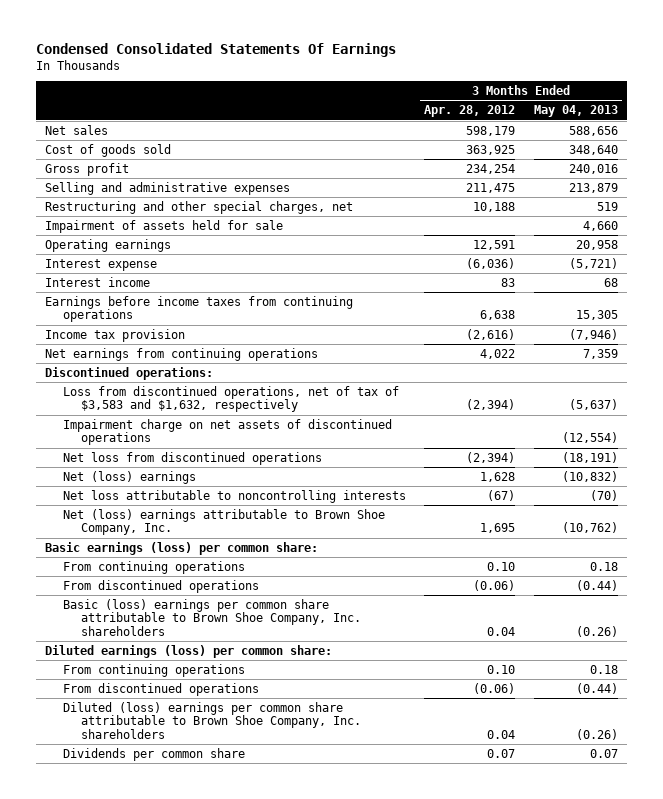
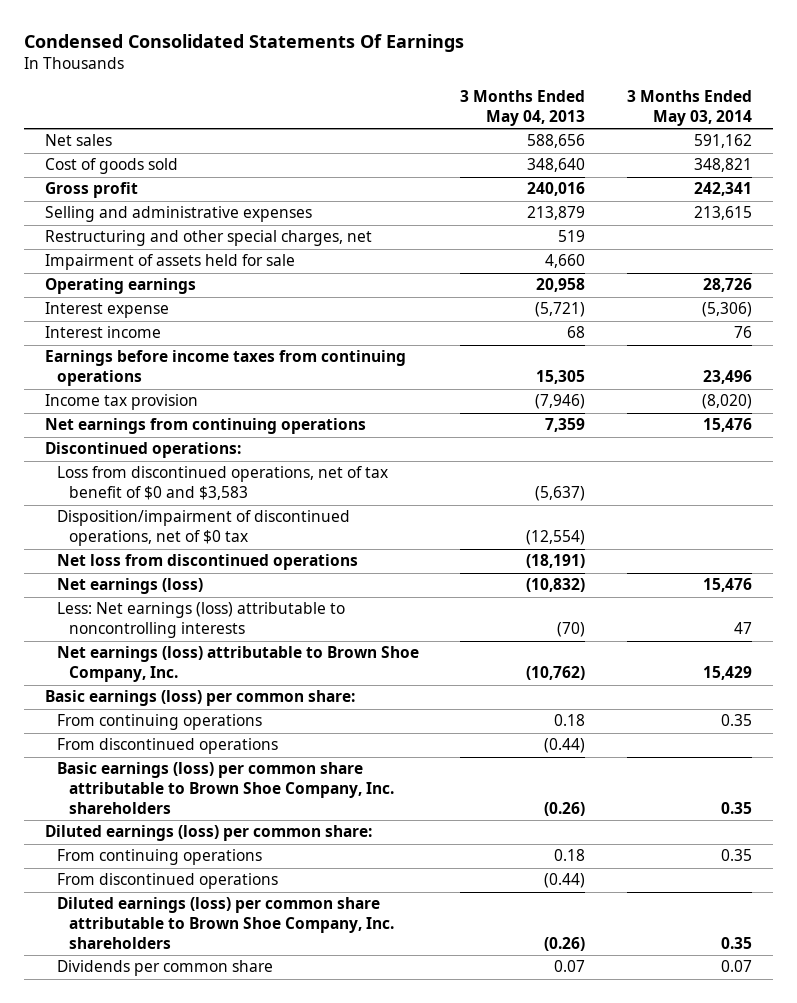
- | 3 Months Ended Apr. 28, 2012 | 3 Months Ended May 04, 2013
+ | 3 Months Ended May 04, 2013 | 3 Months Ended May 03, 2014
- Loss from discontinued operations, net of tax of $3,583 and $1,632, respectively | (2,394) | (5,637)
- Impairment charge on net assets of discontinued operations | | (12,554)
+ Loss from discontinued operations, net of tax benefit of $0 and $3,583 | (5,637) |
+ Disposition/impairment of discontinued operations, net of $0 tax | (12,554) |
- Net (loss) earnings | 1,628 | (10,832)
- Net loss attributable to noncontrolling interests | (67) | (70)
- Net (loss) earnings attributable to Brown Shoe Company, Inc. | 1,695 | (10,762)
+ Net earnings (loss) | (10,832) | 15,476
+ Less: Net earnings (loss) attributable to noncontrolling interests | (70) | 47
+ Net earnings (loss) attributable to Brown Shoe Company, Inc. | (10,762) | 15,429
- Basic (loss) earnings per common share attributable to Brown Shoe Company, Inc. shareholders | 0.04 | (0.26)
+ Basic earnings (loss) per common share attributable to Brown Shoe Company, Inc. shareholders | (0.26) | 0.35
- Diluted (loss) earnings per common share attributable to Brown Shoe Company, Inc. shareholders | 0.04 | (0.26)
+ Diluted earnings (loss) per common share attributable to Brown Shoe Company, Inc. shareholders | (0.26) | 0.35

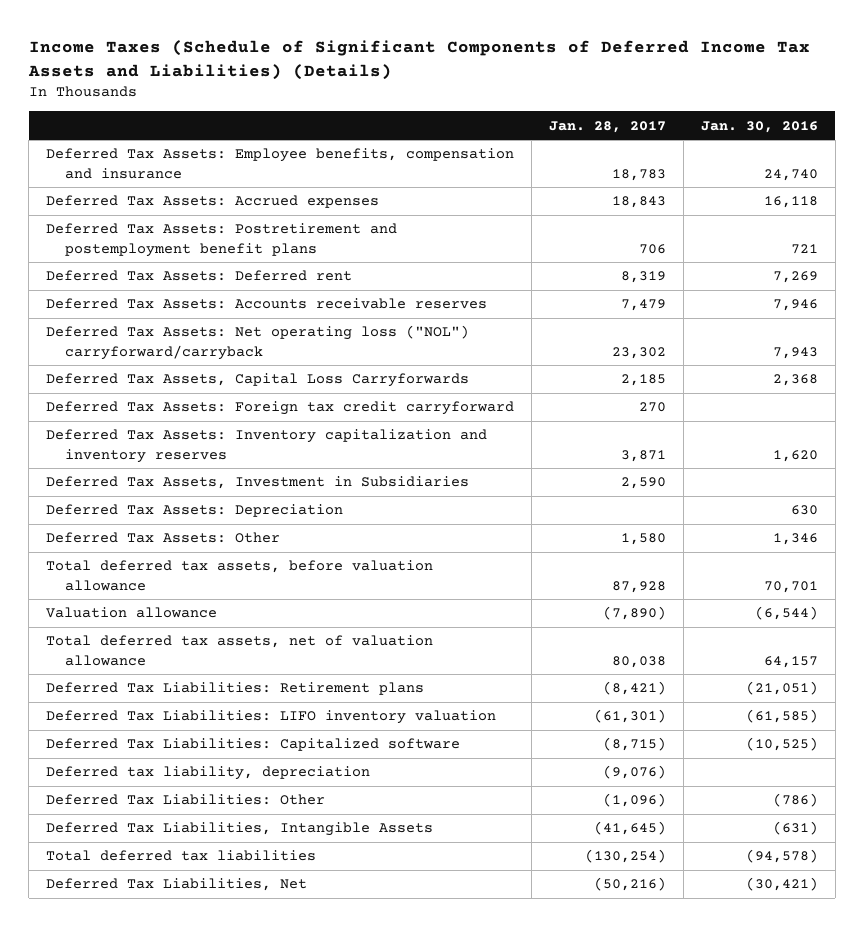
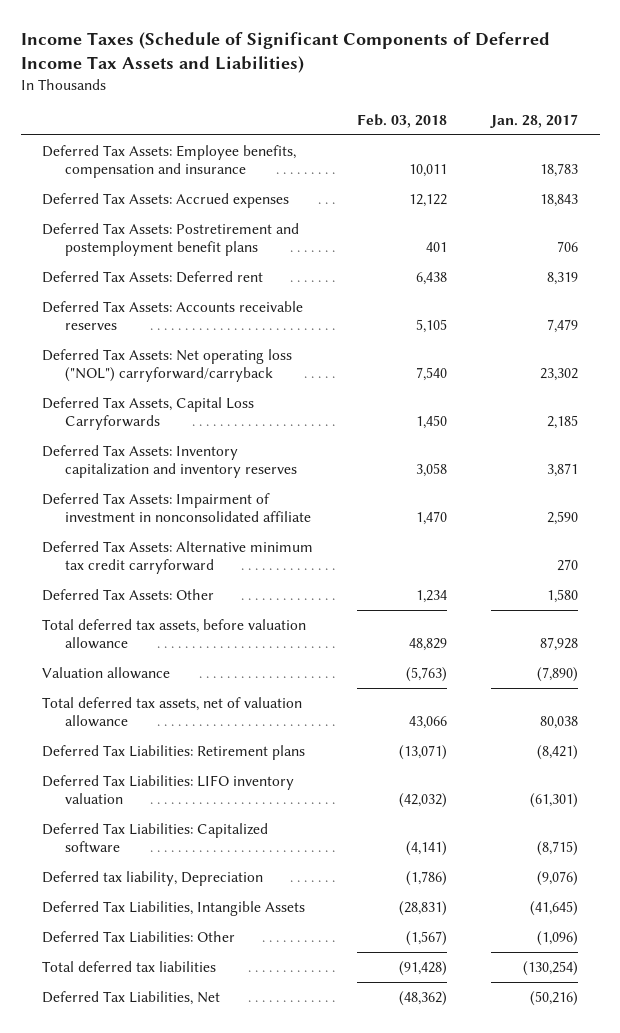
- Income Taxes (Schedule of Significant Components of Deferred Income Tax Assets and Liabilities) (Details)
+ Income Taxes (Schedule of Significant Components of Deferred Income Tax Assets and Liabilities)
- | Jan. 28, 2017 | Jan. 30, 2016
+ | Feb. 03, 2018 | Jan. 28, 2017
- Deferred Tax Assets: Foreign tax credit carryforward | 270 |
- Deferred Tax Assets, Investment in Subsidiaries | 2,590 |
- Deferred Tax Assets: Depreciation | | 630
+ Deferred Tax Assets: Impairment of investment in nonconsolidated affiliate | 1,470 | 2,590
+ Deferred Tax Assets: Alternative minimum tax credit carryforward | | 270
- Deferred tax liability, depreciation | (9,076) |
+ Deferred tax liability, Depreciation | (1,786) | (9,076)
moved down: Deferred Tax Liabilities: Other | (1,567) | (1,096)

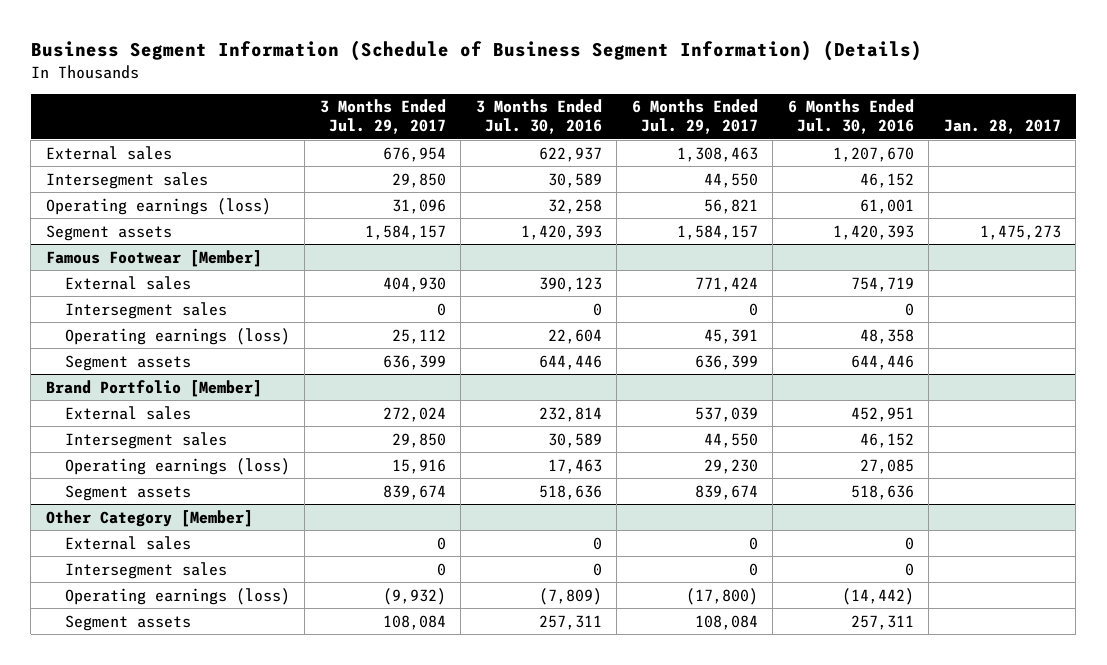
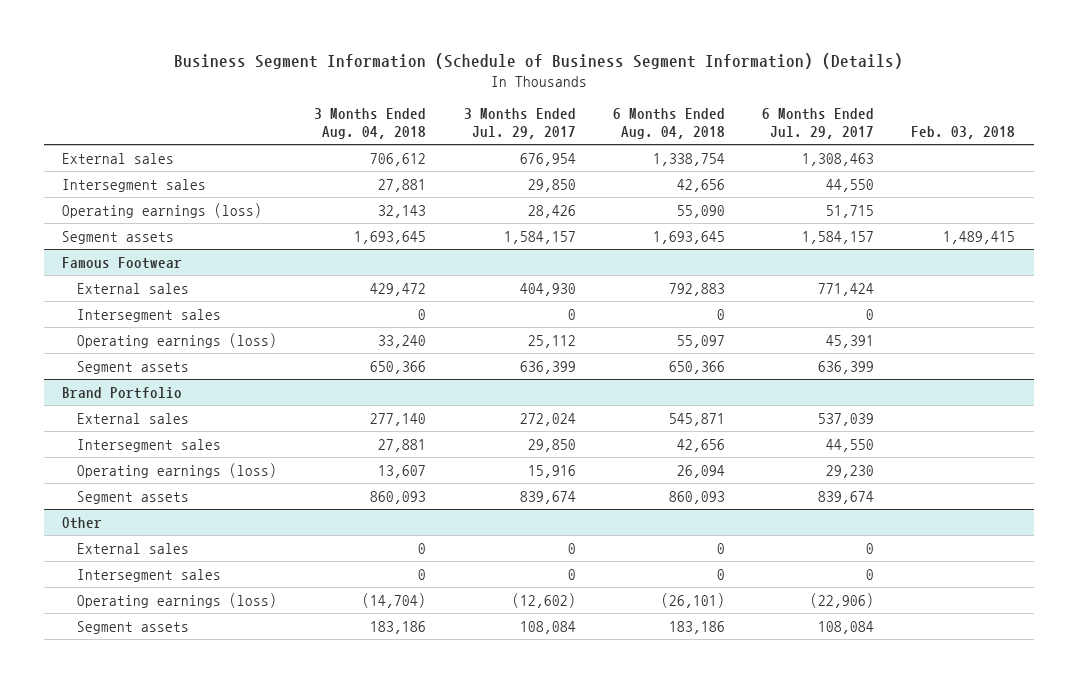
- | 3 Months Ended Jul. 29, 2017 | 3 Months Ended Jul. 30, 2016 | 6 Months Ended Jul. 29, 2017 | 6 Months Ended Jul. 30, 2016 | Jan. 28, 2017
+ | 3 Months Ended Aug. 04, 2018 | 3 Months Ended Jul. 29, 2017 | 6 Months Ended Aug. 04, 2018 | 6 Months Ended Jul. 29, 2017 | Feb. 03, 2018
- Operating earnings (loss) | 31,096 | 32,258 | 56,821 | 61,001 |
+ Operating earnings (loss) | 32,143 | 28,426 | 55,090 | 51,715 |
- Famous Footwear [Member]
+ Famous Footwear
- Brand Portfolio [Member]
+ Brand Portfolio
- Other Category [Member]
+ Other
- Operating earnings (loss) | (9,932) | (7,809) | (17,800) | (14,442) |
+ Operating earnings (loss) | (14,704) | (12,602) | (26,101) | (22,906) |

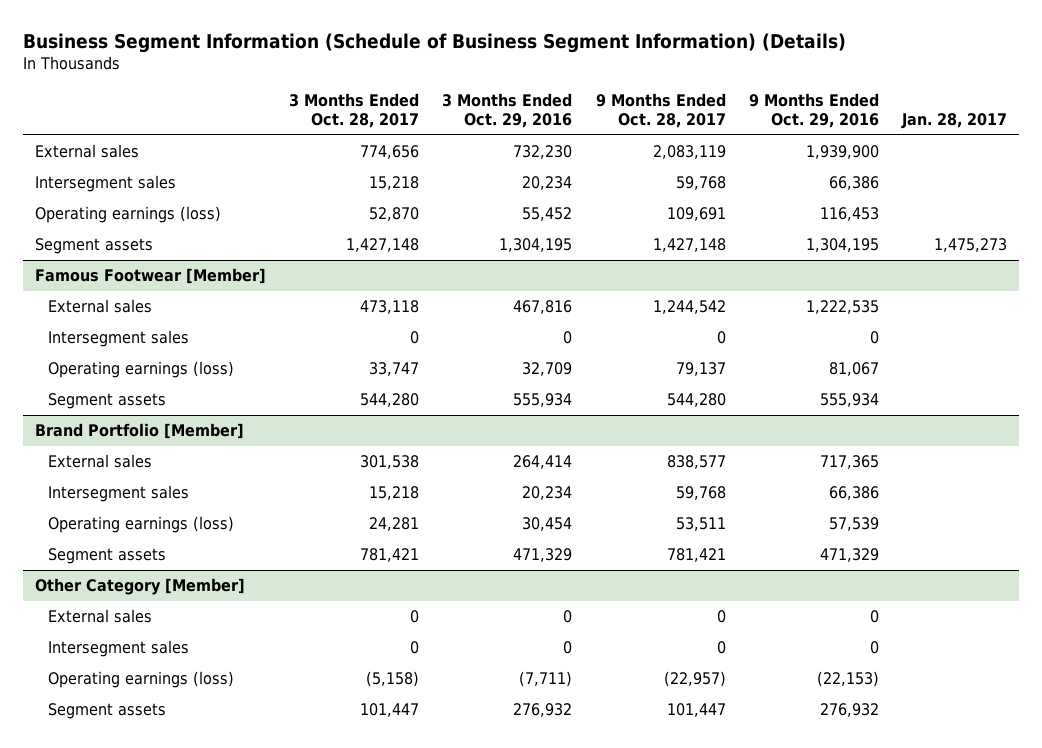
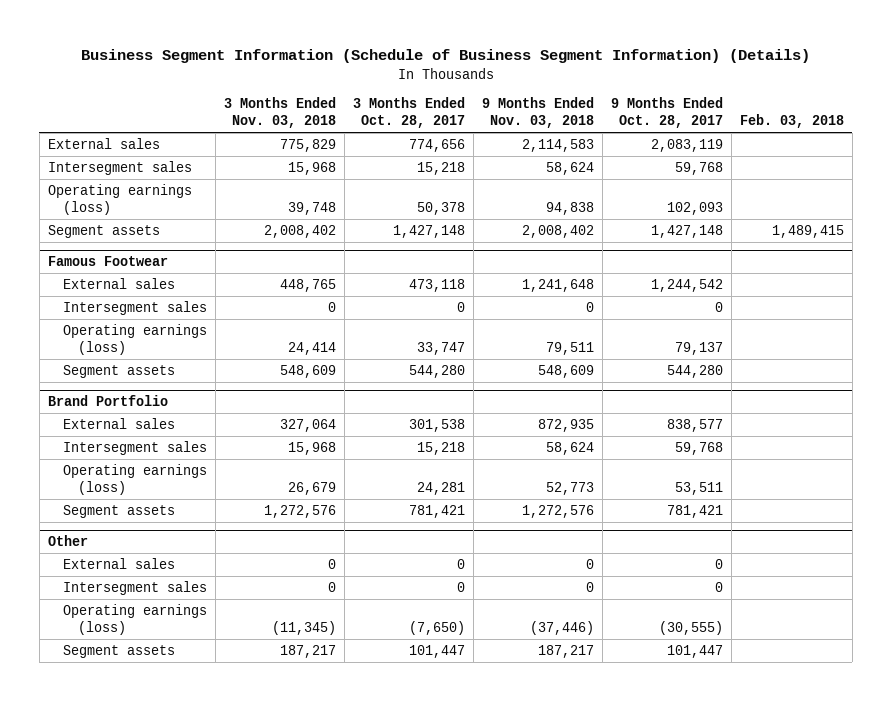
- | 3 Months Ended Oct. 28, 2017 | 3 Months Ended Oct. 29, 2016 | 9 Months Ended Oct. 28, 2017 | 9 Months Ended Oct. 29, 2016 | Jan. 28, 2017
+ | 3 Months Ended Nov. 03, 2018 | 3 Months Ended Oct. 28, 2017 | 9 Months Ended Nov. 03, 2018 | 9 Months Ended Oct. 28, 2017 | Feb. 03, 2018
- Operating earnings (loss) | 52,870 | 55,452 | 109,691 | 116,453 |
+ Operating earnings (loss) | 39,748 | 50,378 | 94,838 | 102,093 |
- Famous Footwear [Member]
+ Famous Footwear
- Brand Portfolio [Member]
+ Brand Portfolio
- Other Category [Member]
+ Other
- Operating earnings (loss) | (5,158) | (7,711) | (22,957) | (22,153) |
+ Operating earnings (loss) | (11,345) | (7,650) | (37,446) | (30,555) |

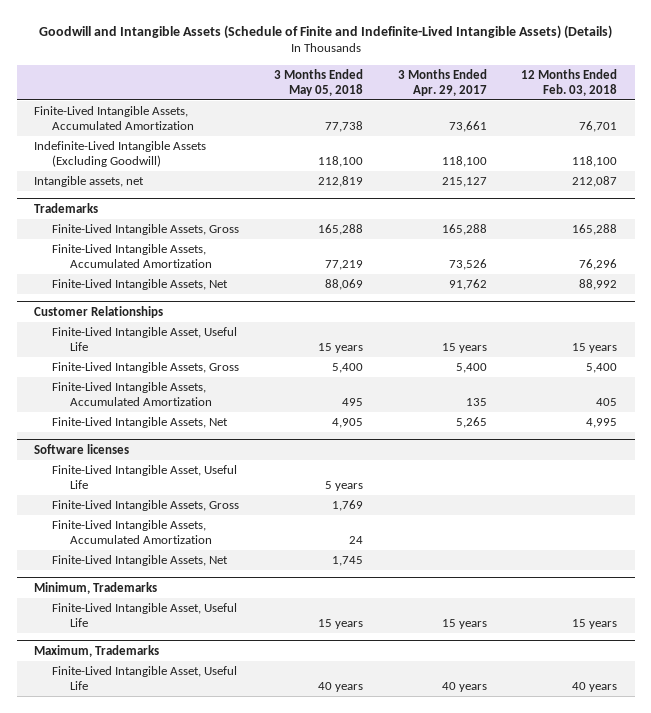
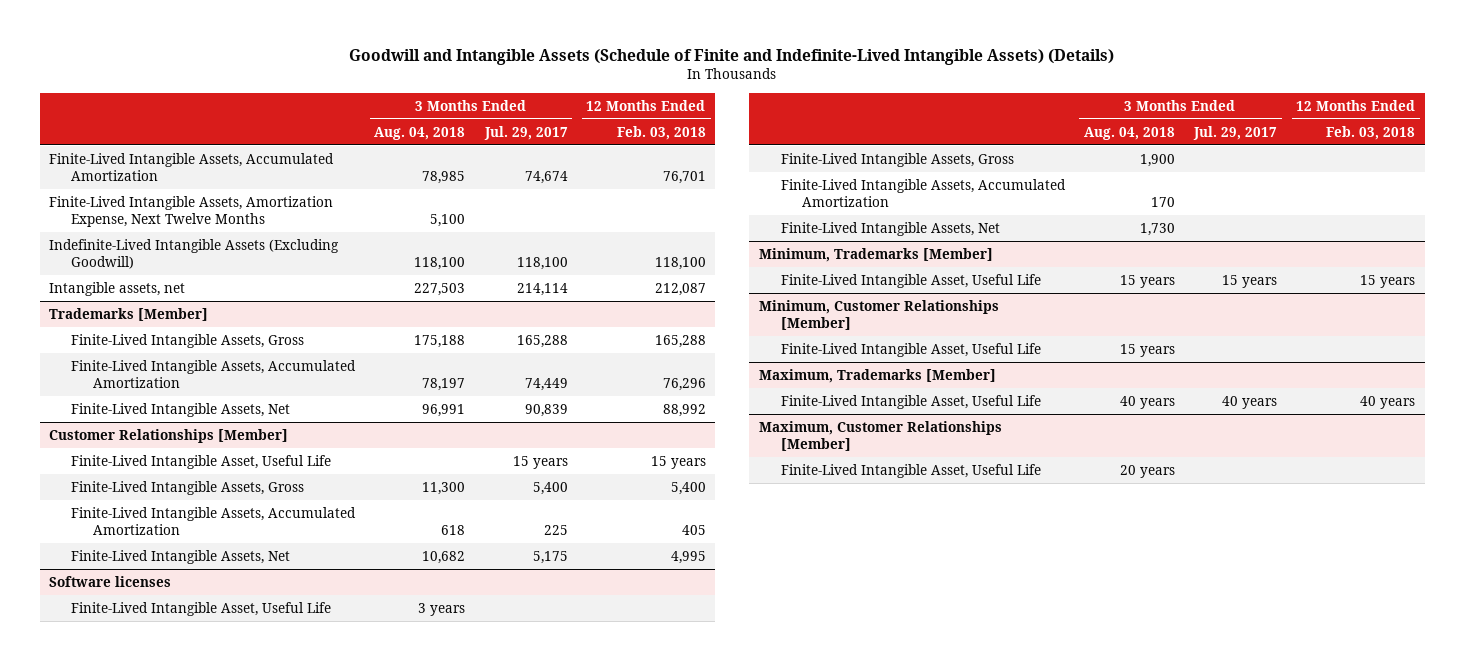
- | 3 Months Ended May 05, 2018 | 3 Months Ended Apr. 29, 2017 | 12 Months Ended Feb. 03, 2018
+ | 3 Months Ended Aug. 04, 2018 | 3 Months Ended Jul. 29, 2017 | 12 Months Ended Feb. 03, 2018
+ Finite-Lived Intangible Assets, Amortization Expense, Next Twelve Months | 5,100 | |
- Trademarks
+ Trademarks [Member]
- Customer Relationships
+ Customer Relationships [Member]
- Minimum, Trademarks
+ Minimum, Trademarks [Member]
- Maximum, Trademarks
+ Minimum, Customer Relationships [Member]
+ Finite-Lived Intangible Asset, Useful Life | 15 years | |
+ Maximum, Trademarks [Member]
+ Maximum, Customer Relationships [Member]
+ Finite-Lived Intangible Asset, Useful Life | 20 years | |

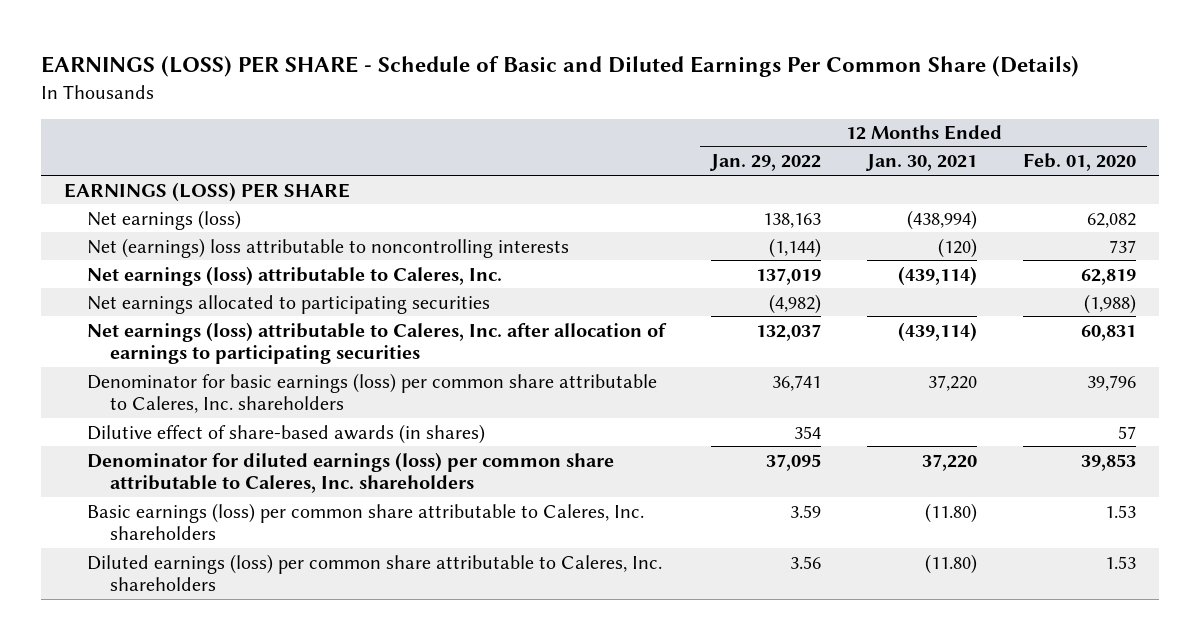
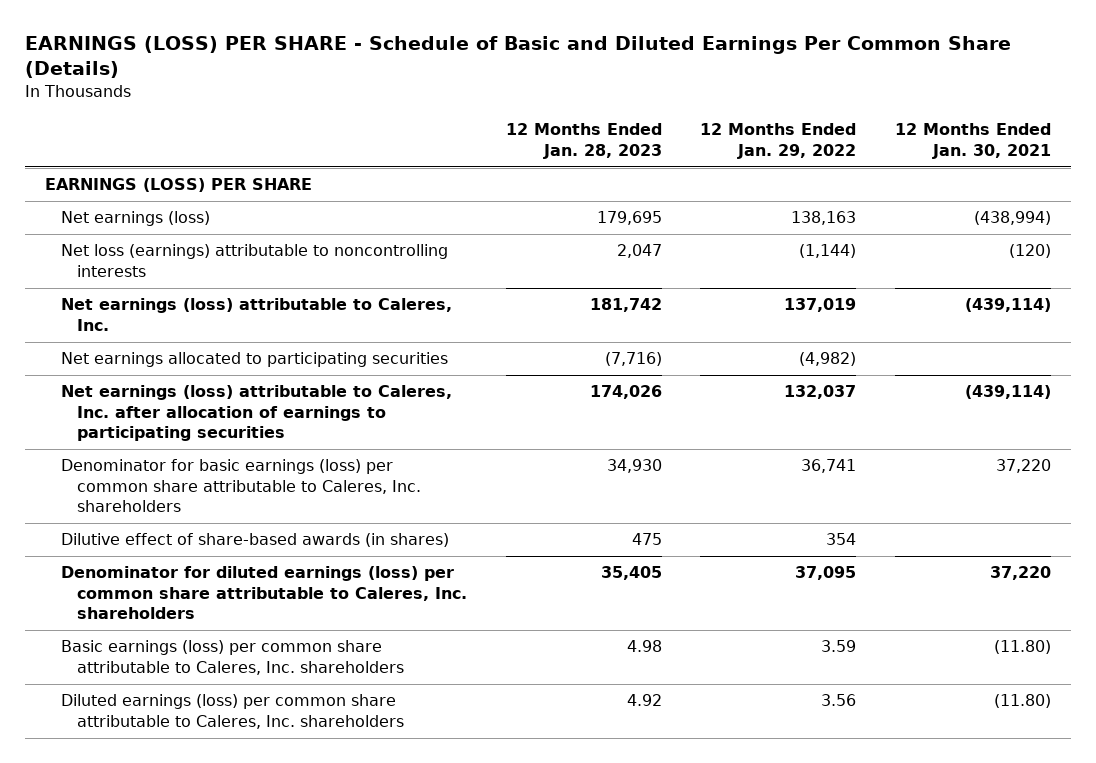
- | 12 Months Ended Jan. 29, 2022 | 12 Months Ended Jan. 30, 2021 | 12 Months Ended Feb. 01, 2020
+ | 12 Months Ended Jan. 28, 2023 | 12 Months Ended Jan. 29, 2022 | 12 Months Ended Jan. 30, 2021
- Net (earnings) loss attributable to noncontrolling interests | (1,144) | (120) | 737
+ Net loss (earnings) attributable to noncontrolling interests | 2,047 | (1,144) | (120)

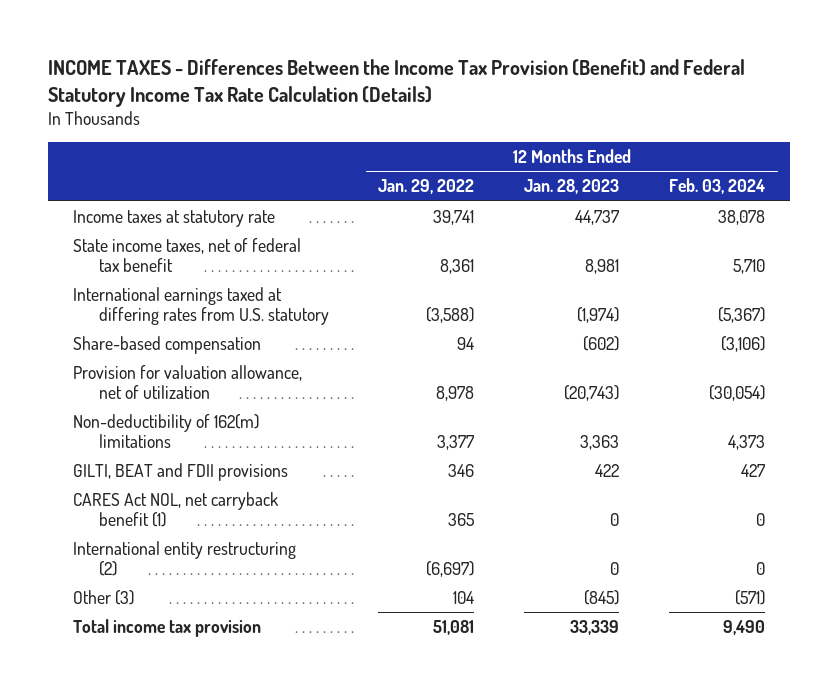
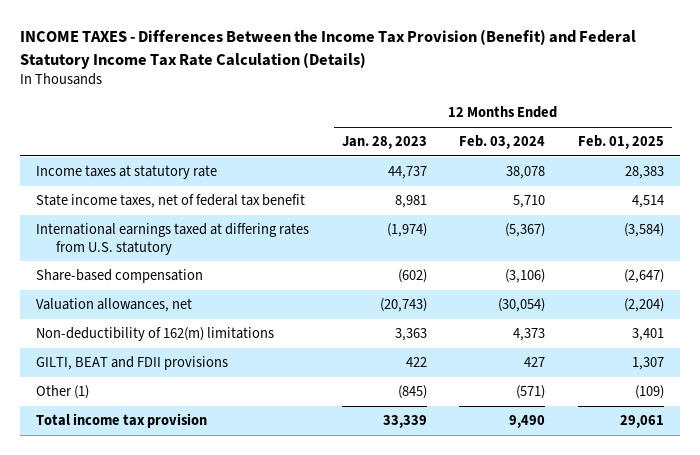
- | 12 Months Ended Jan. 29, 2022 | 12 Months Ended Jan. 28, 2023 | 12 Months Ended Feb. 03, 2024
+ | 12 Months Ended Jan. 28, 2023 | 12 Months Ended Feb. 03, 2024 | 12 Months Ended Feb. 01, 2025
- Provision for valuation allowance, net of utilization | 8,978 | (20,743) | (30,054)
+ Valuation allowances, net | (20,743) | (30,054) | (2,204)
- CARES Act NOL, net carryback benefit (1) | 365 | 0 | 0
- International entity restructuring (2) | (6,697) | 0 | 0
- Other (3) | 104 | (845) | (571)
+ Other (1) | (845) | (571) | (109)

